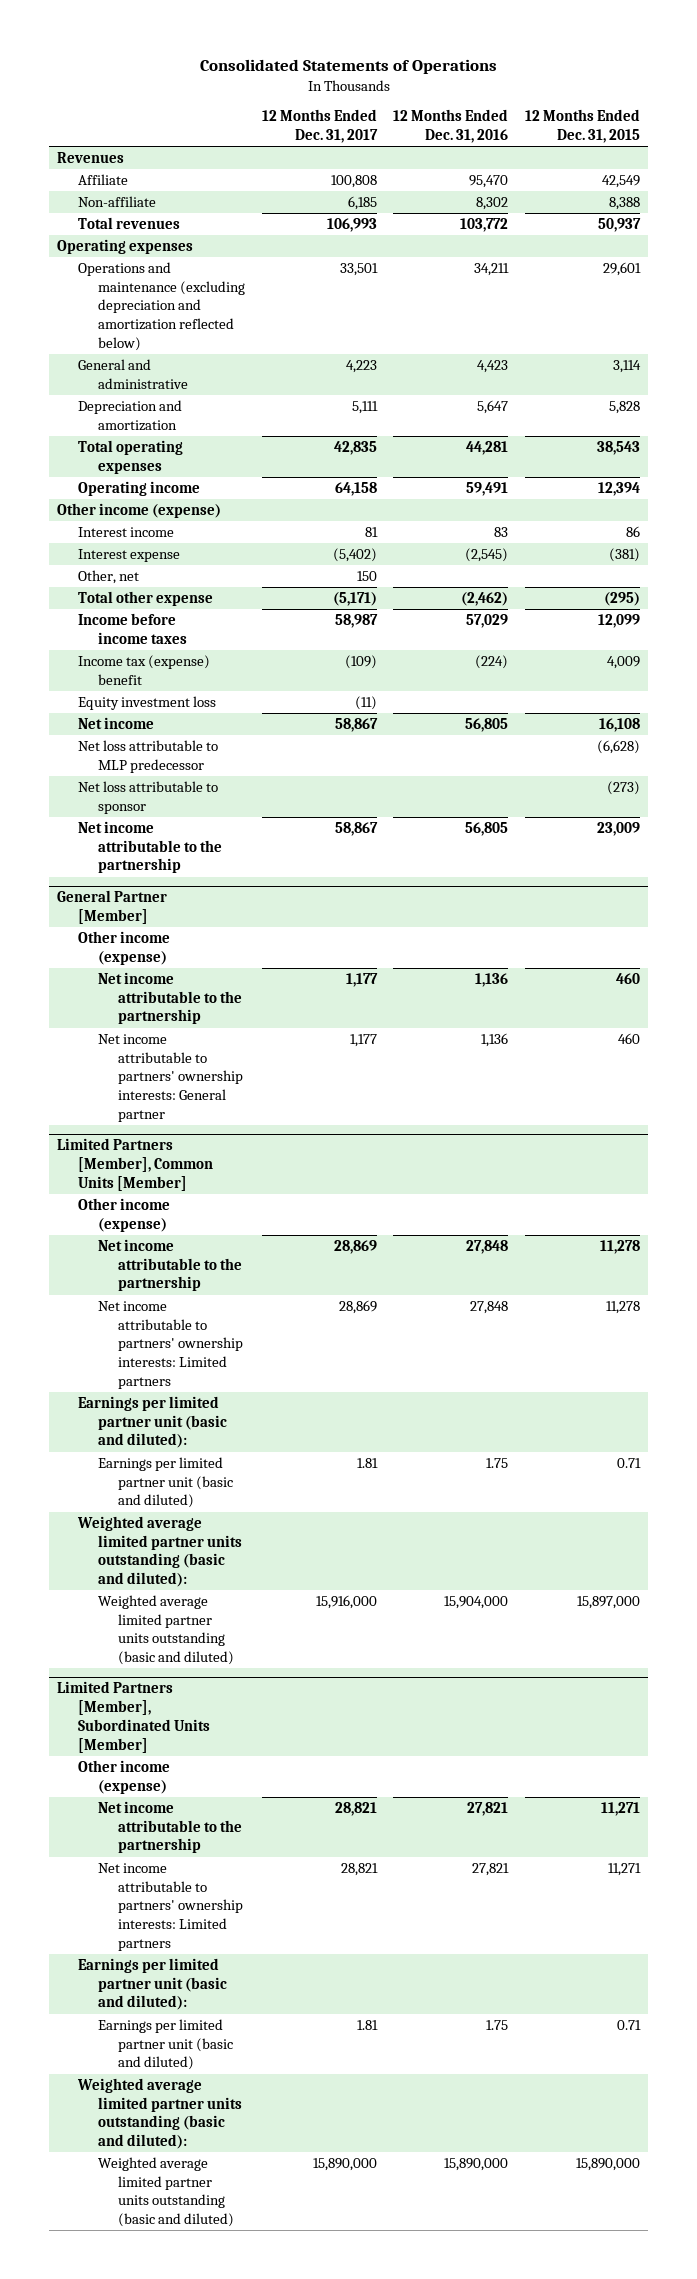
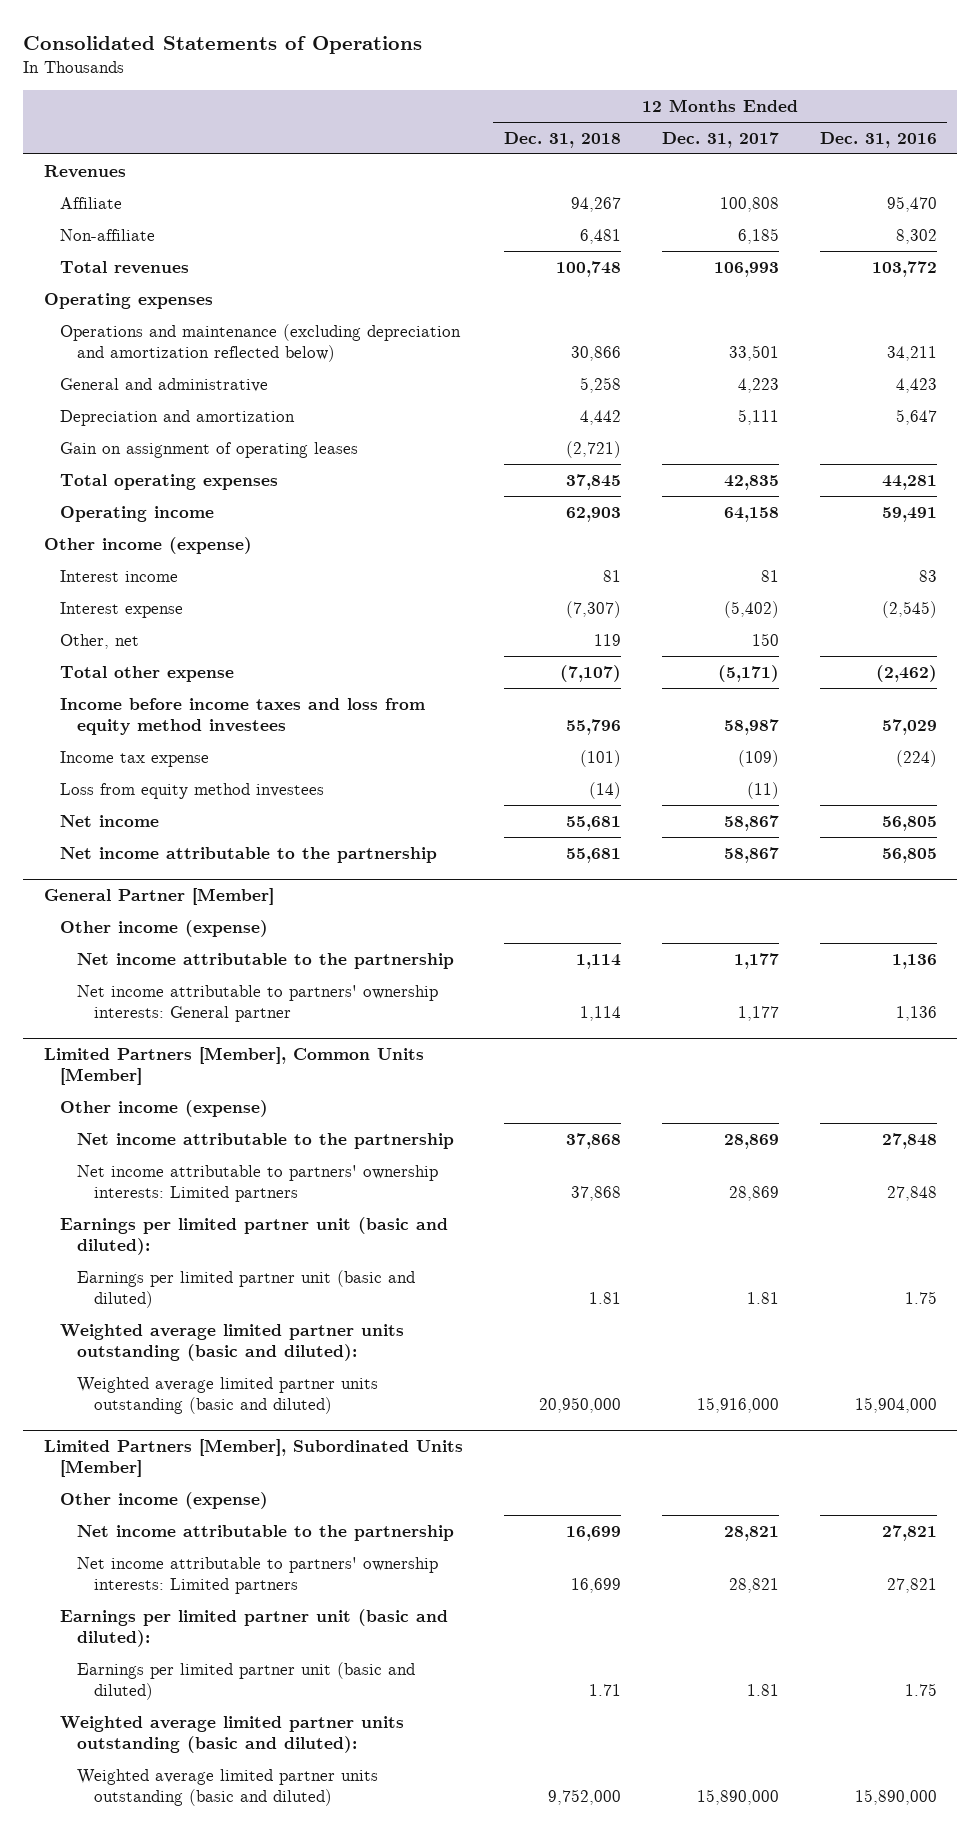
- | 12 Months Ended Dec. 31, 2017 | 12 Months Ended Dec. 31, 2016 | 12 Months Ended Dec. 31, 2015
+ | 12 Months Ended Dec. 31, 2018 | 12 Months Ended Dec. 31, 2017 | 12 Months Ended Dec. 31, 2016
+ Gain on assignment of operating leases | (2,721) | |
- Income before income taxes | 58,987 | 57,029 | 12,099
- Income tax (expense) benefit | (109) | (224) | 4,009
- Equity investment loss | (11) | |
+ Income before income taxes and loss from equity method investees | 55,796 | 58,987 | 57,029
+ Income tax expense | (101) | (109) | (224)
+ Loss from equity method investees | (14) | (11) |
- Net loss attributable to MLP predecessor | | | (6,628)
- Net loss attributable to sponsor | | | (273)

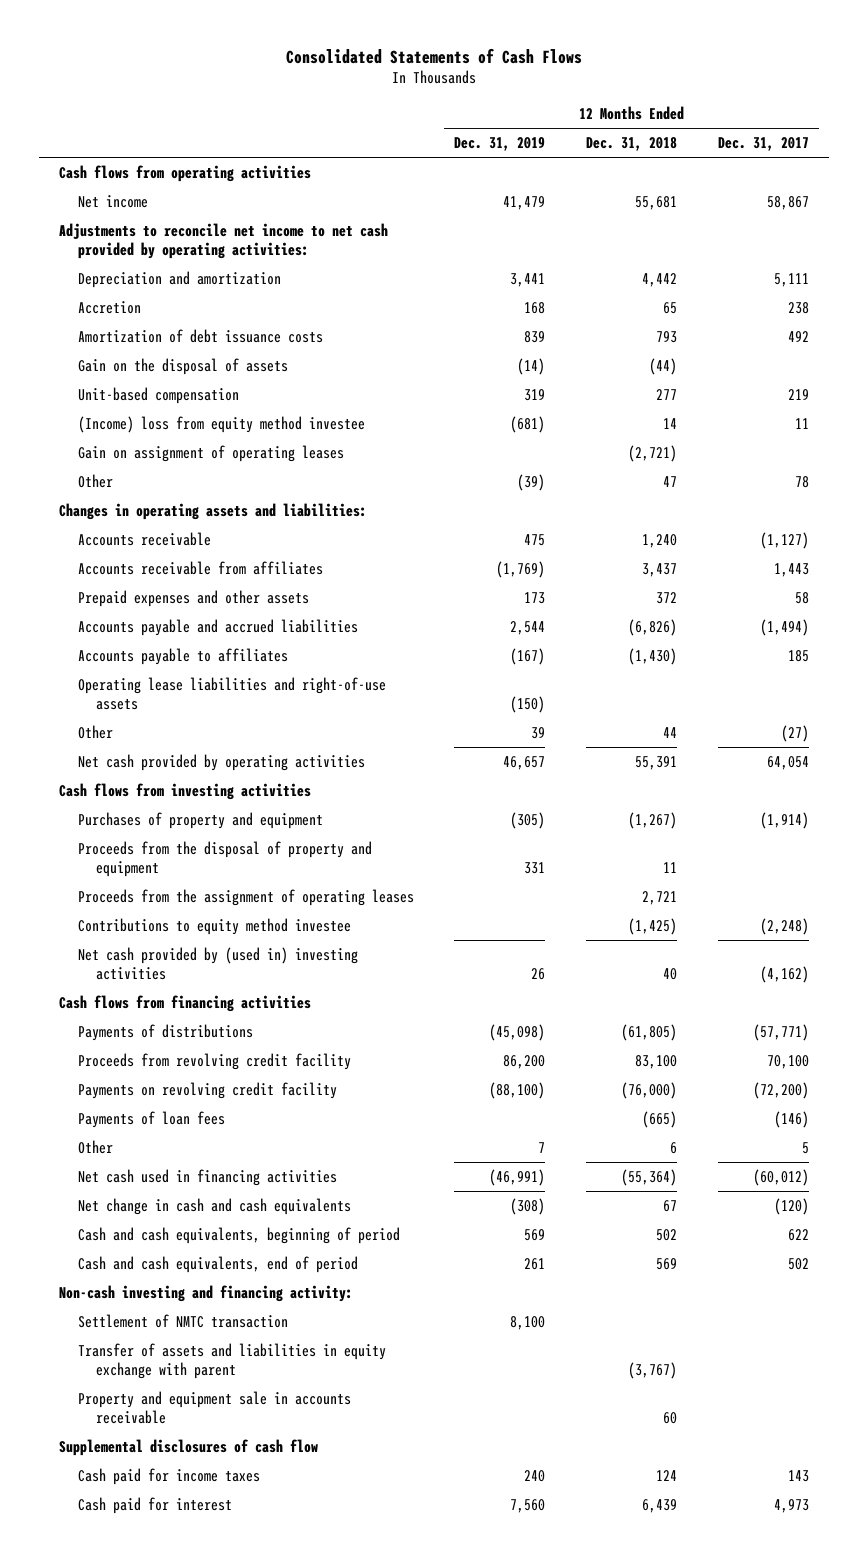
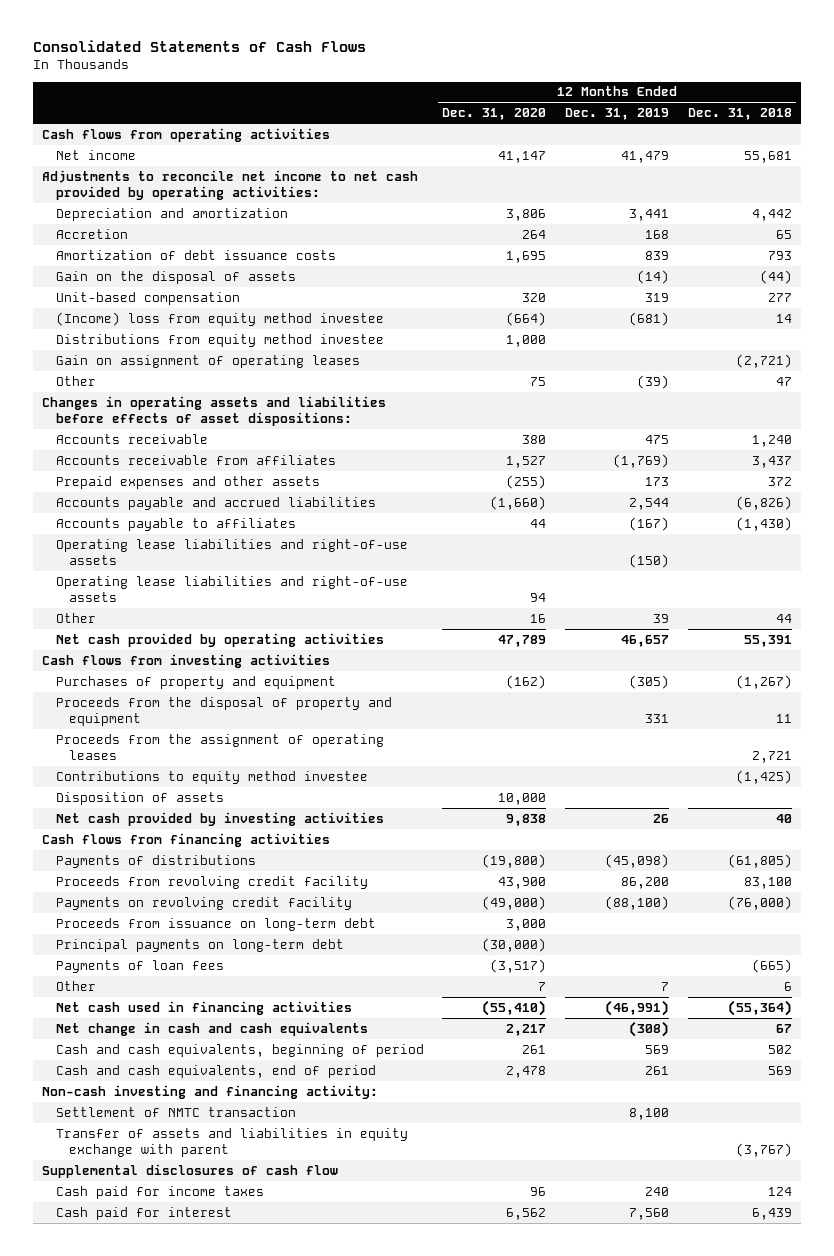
- | 12 Months Ended Dec. 31, 2019 | 12 Months Ended Dec. 31, 2018 | 12 Months Ended Dec. 31, 2017
+ | 12 Months Ended Dec. 31, 2020 | 12 Months Ended Dec. 31, 2019 | 12 Months Ended Dec. 31, 2018
+ Distributions from equity method investee | 1,000 | |
- Changes in operating assets and liabilities:
+ Changes in operating assets and liabilities before effects of asset dispositions:
+ Operating lease liabilities and right-of-use assets | 94 | |
- Net cash provided by (used in) investing activities | 26 | 40 | (4,162)
+ Disposition of assets | 10,000 | |
+ Net cash provided by investing activities | 9,838 | 26 | 40
+ Proceeds from issuance on long-term debt | 3,000 | |
+ Principal payments on long-term debt | (30,000) | |
- Property and equipment sale in accounts receivable | | 60 |

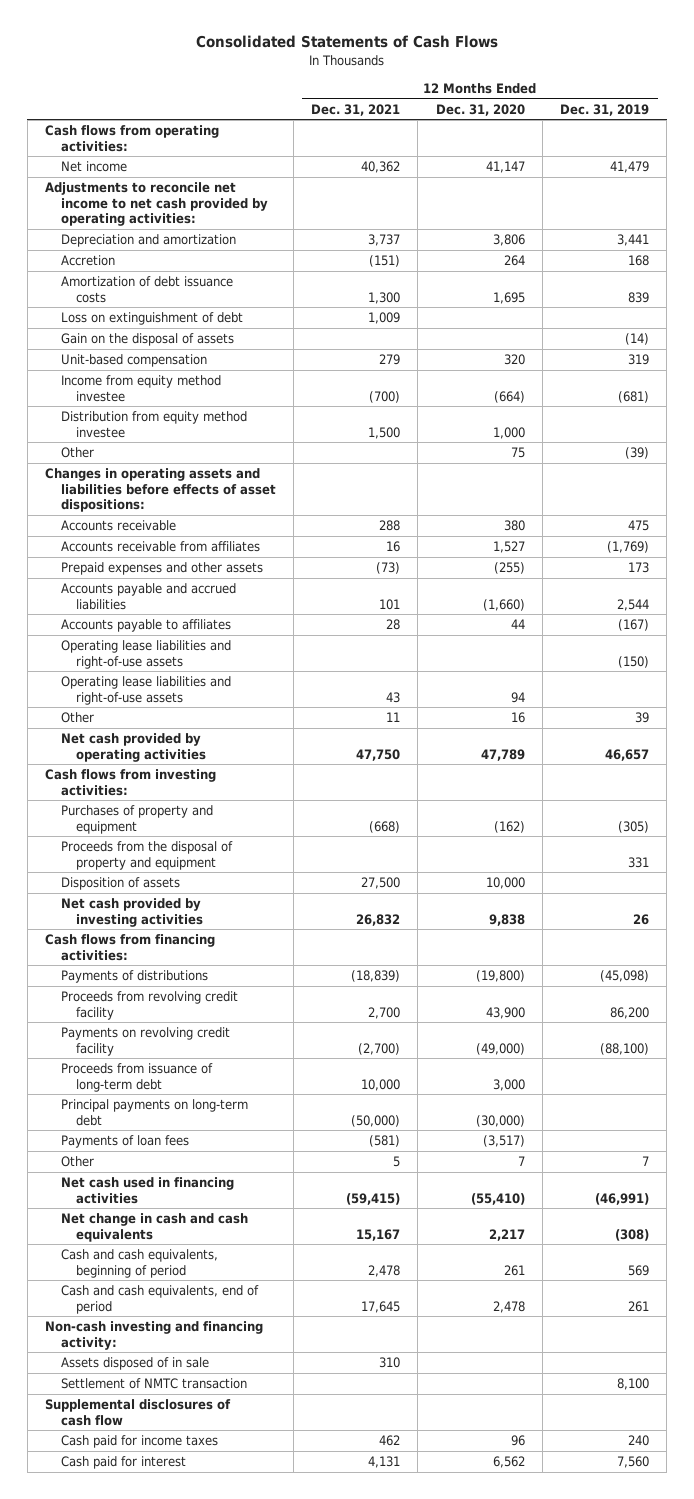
- | 12 Months Ended Dec. 31, 2020 | 12 Months Ended Dec. 31, 2019 | 12 Months Ended Dec. 31, 2018
+ | 12 Months Ended Dec. 31, 2021 | 12 Months Ended Dec. 31, 2020 | 12 Months Ended Dec. 31, 2019
- Cash flows from operating activities
+ Cash flows from operating activities:
+ Loss on extinguishment of debt | 1,009 | |
- (Income) loss from equity method investee | (664) | (681) | 14
- Distributions from equity method investee | 1,000 | |
- Gain on assignment of operating leases | | | (2,721)
+ Income from equity method investee | (700) | (664) | (681)
+ Distribution from equity method investee | 1,500 | 1,000 |
- Cash flows from investing activities
+ Cash flows from investing activities:
- Proceeds from the assignment of operating leases | | | 2,721
- Contributions to equity method investee | | | (1,425)
- Cash flows from financing activities
+ Cash flows from financing activities:
- Proceeds from issuance on long-term debt | 3,000 | |
+ Proceeds from issuance of long-term debt | 10,000 | 3,000 |
+ Assets disposed of in sale | 310 | |
- Transfer of assets and liabilities in equity exchange with parent | | | (3,767)

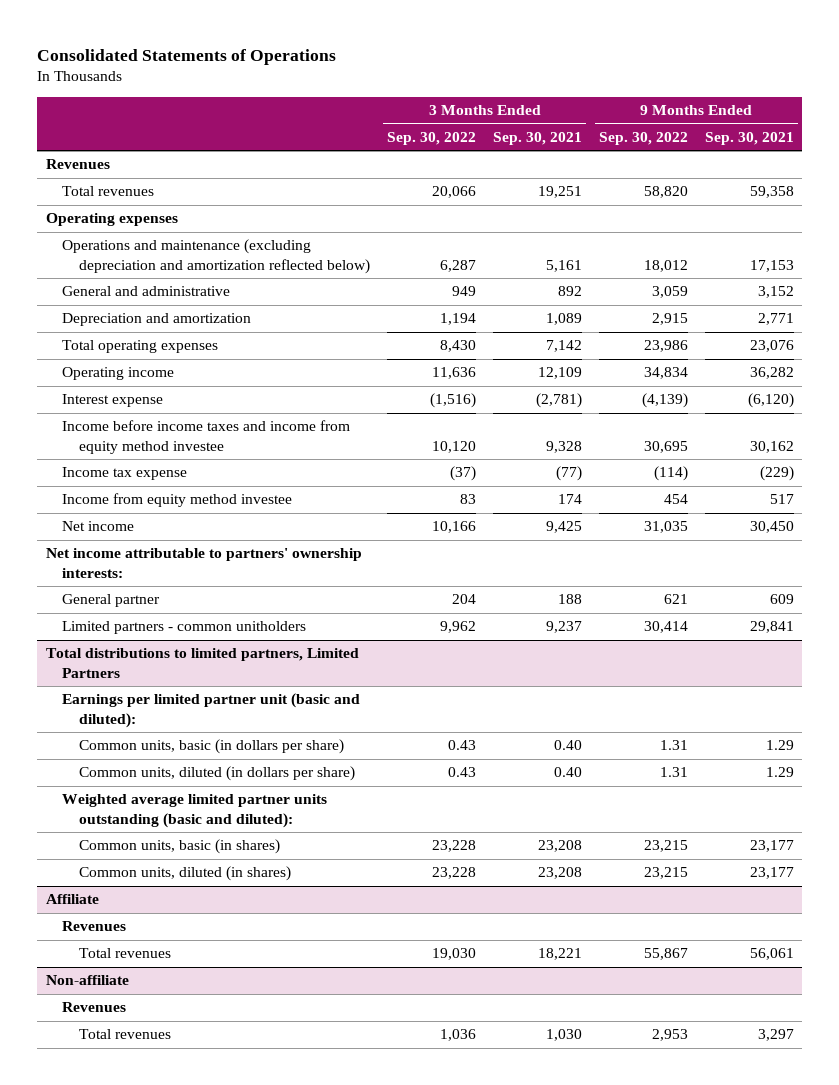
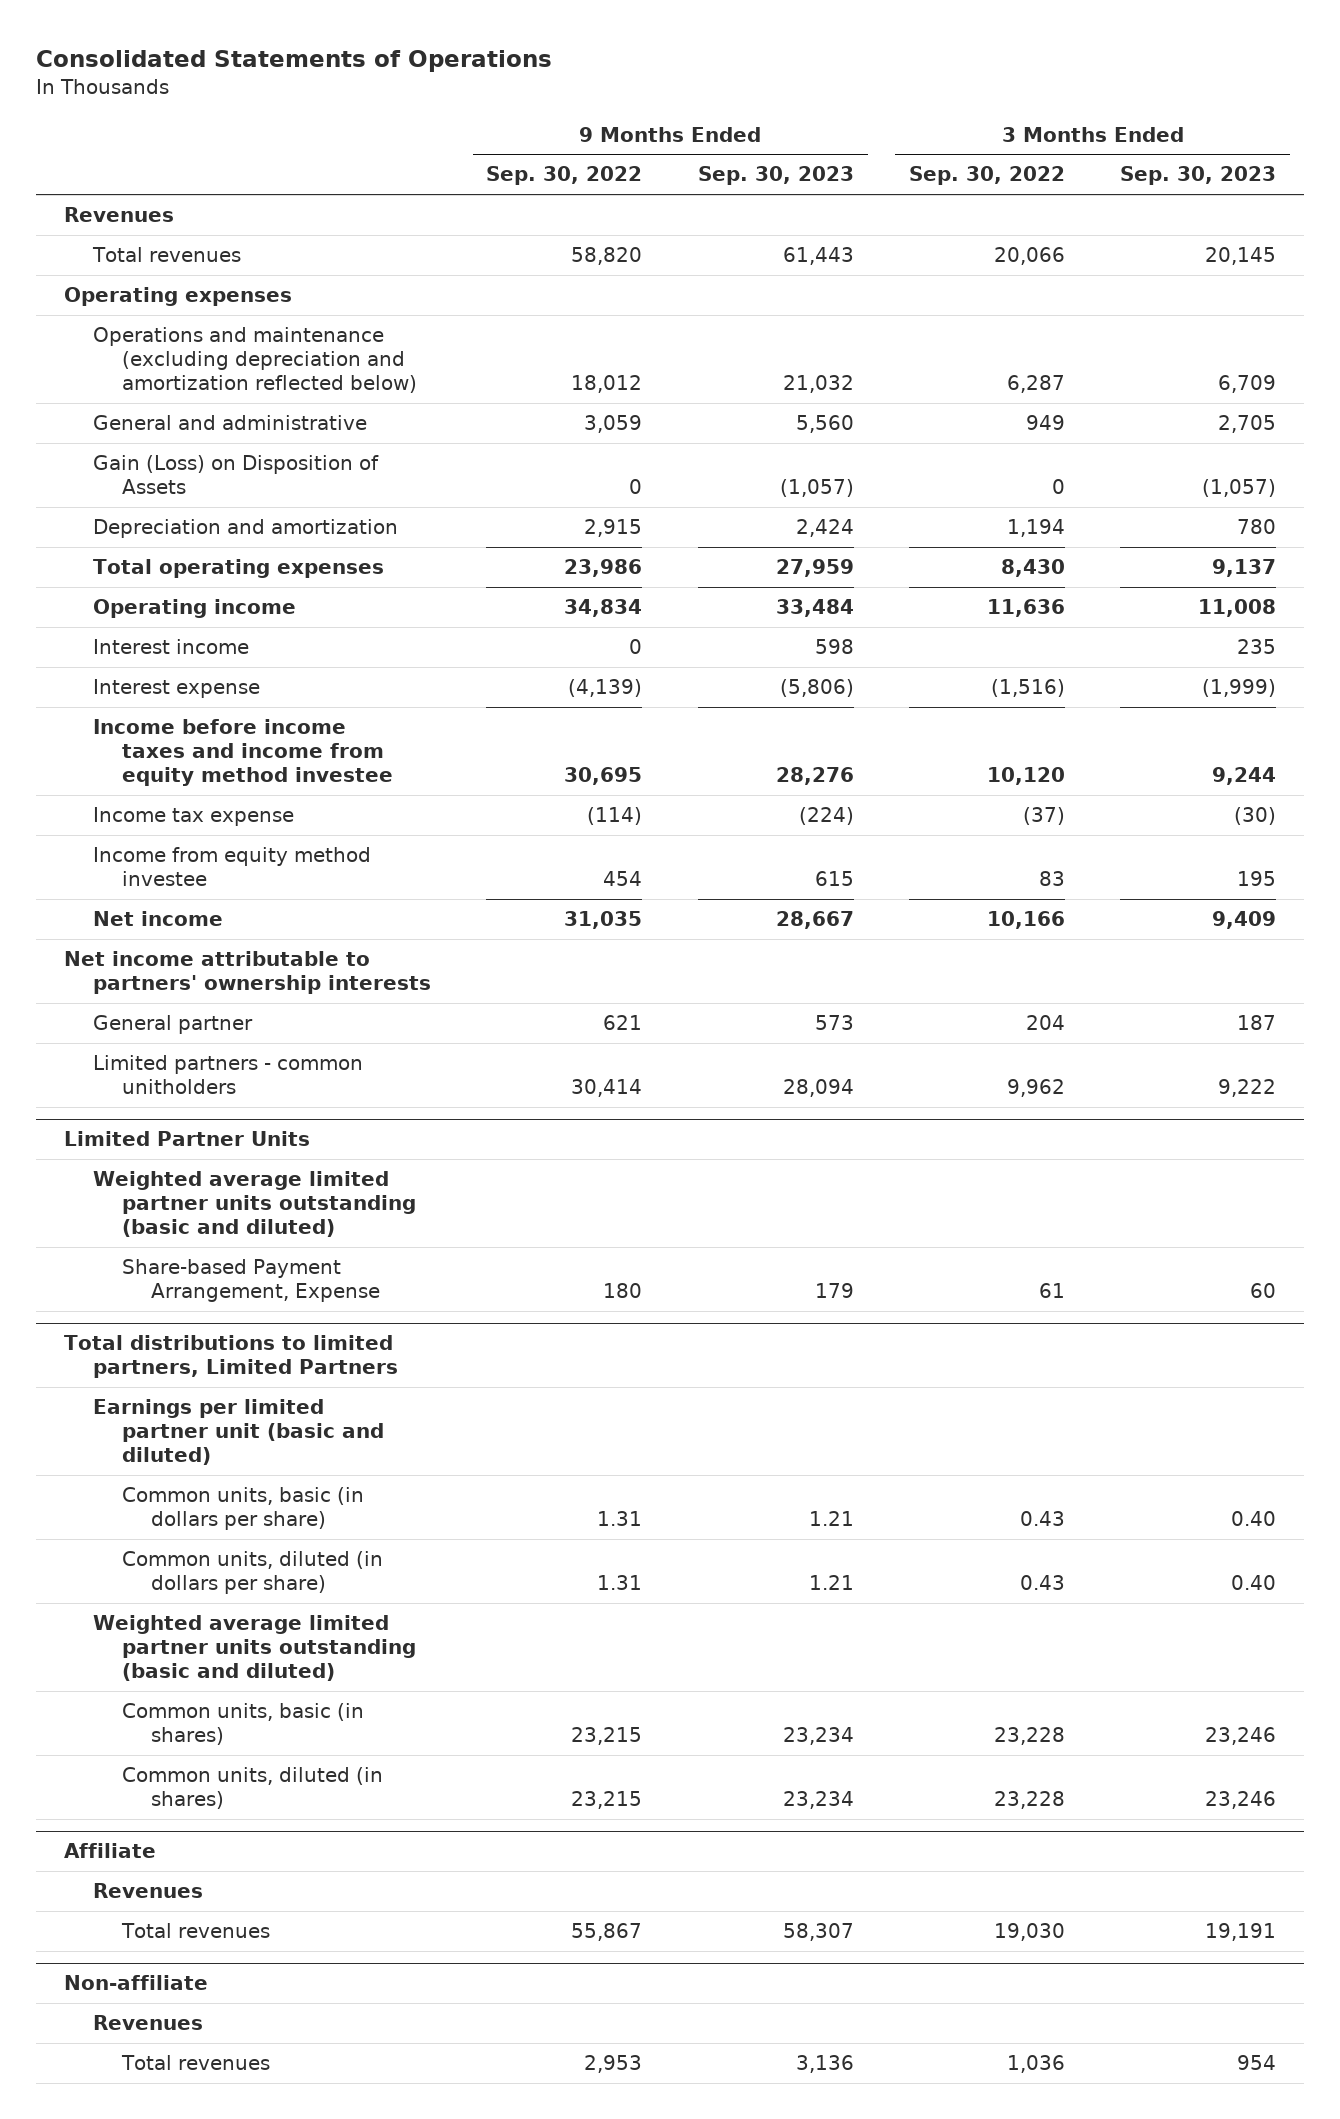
- | 3 Months Ended Sep. 30, 2022 | 3 Months Ended Sep. 30, 2021 | 9 Months Ended Sep. 30, 2022 | 9 Months Ended Sep. 30, 2021
+ | 9 Months Ended Sep. 30, 2022 | 9 Months Ended Sep. 30, 2023 | 3 Months Ended Sep. 30, 2022 | 3 Months Ended Sep. 30, 2023
+ Gain (Loss) on Disposition of Assets | 0 | (1,057) | 0 | (1,057)
+ Interest income | 0 | 598 | | 235
- Net income attributable to partners' ownership interests:
+ Net income attributable to partners' ownership interests
+ Limited Partner Units
+ Weighted average limited partner units outstanding (basic and diluted)
+ Share-based Payment Arrangement, Expense | 180 | 179 | 61 | 60
@ Total distributions to limited partners, Limited Partners
- Earnings per limited partner unit (basic and diluted):
+ Earnings per limited partner unit (basic and diluted)
- Weighted average limited partner units outstanding (basic and diluted):
+ Weighted average limited partner units outstanding (basic and diluted)

